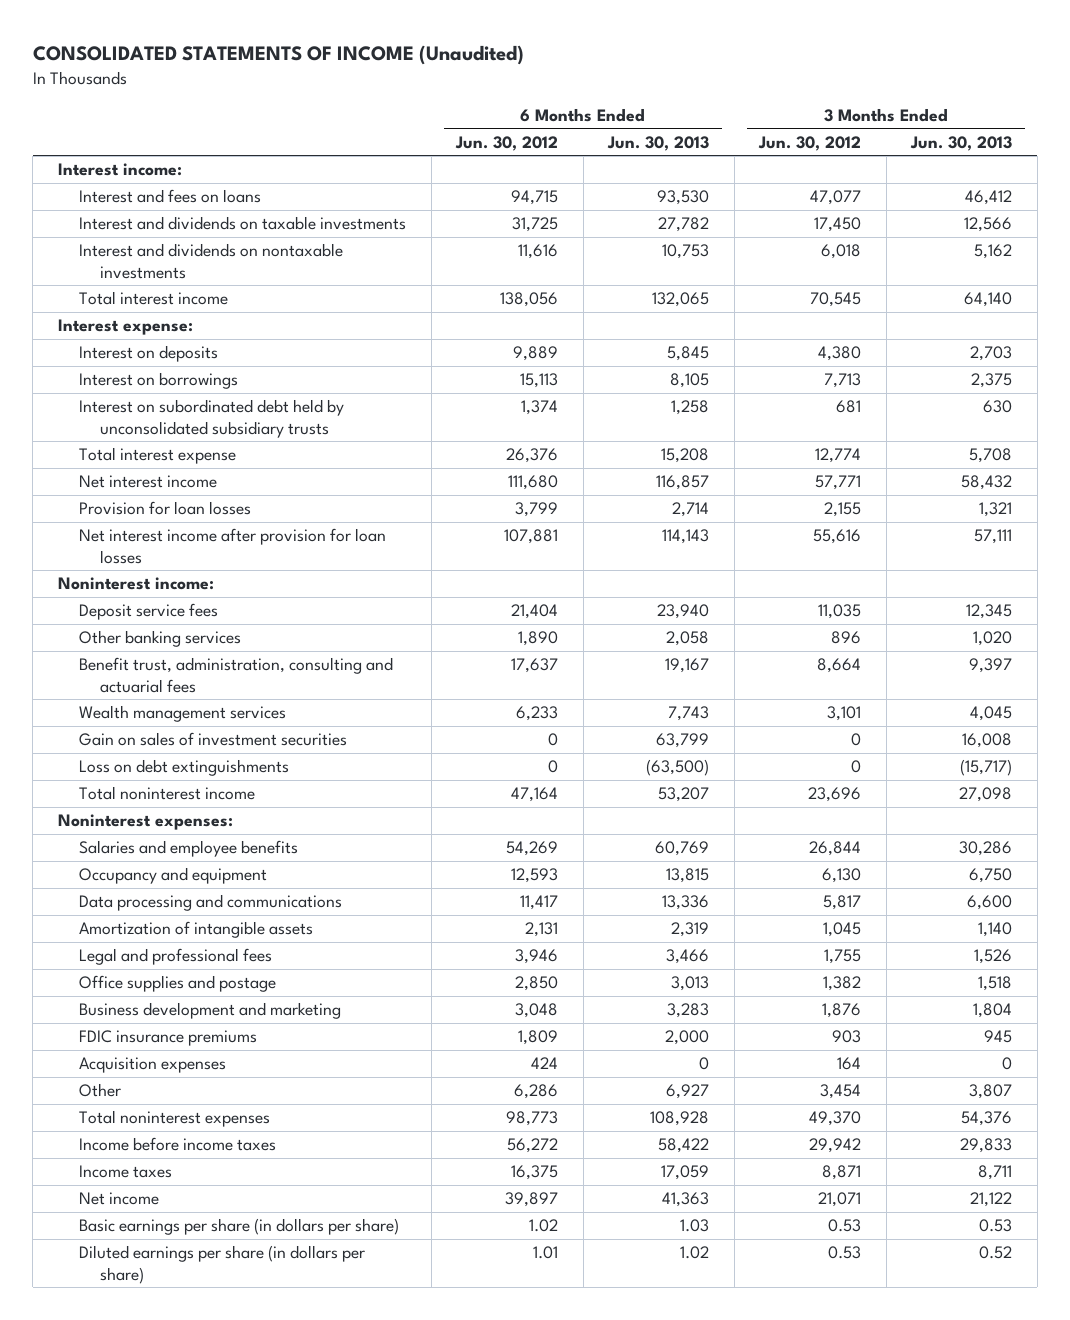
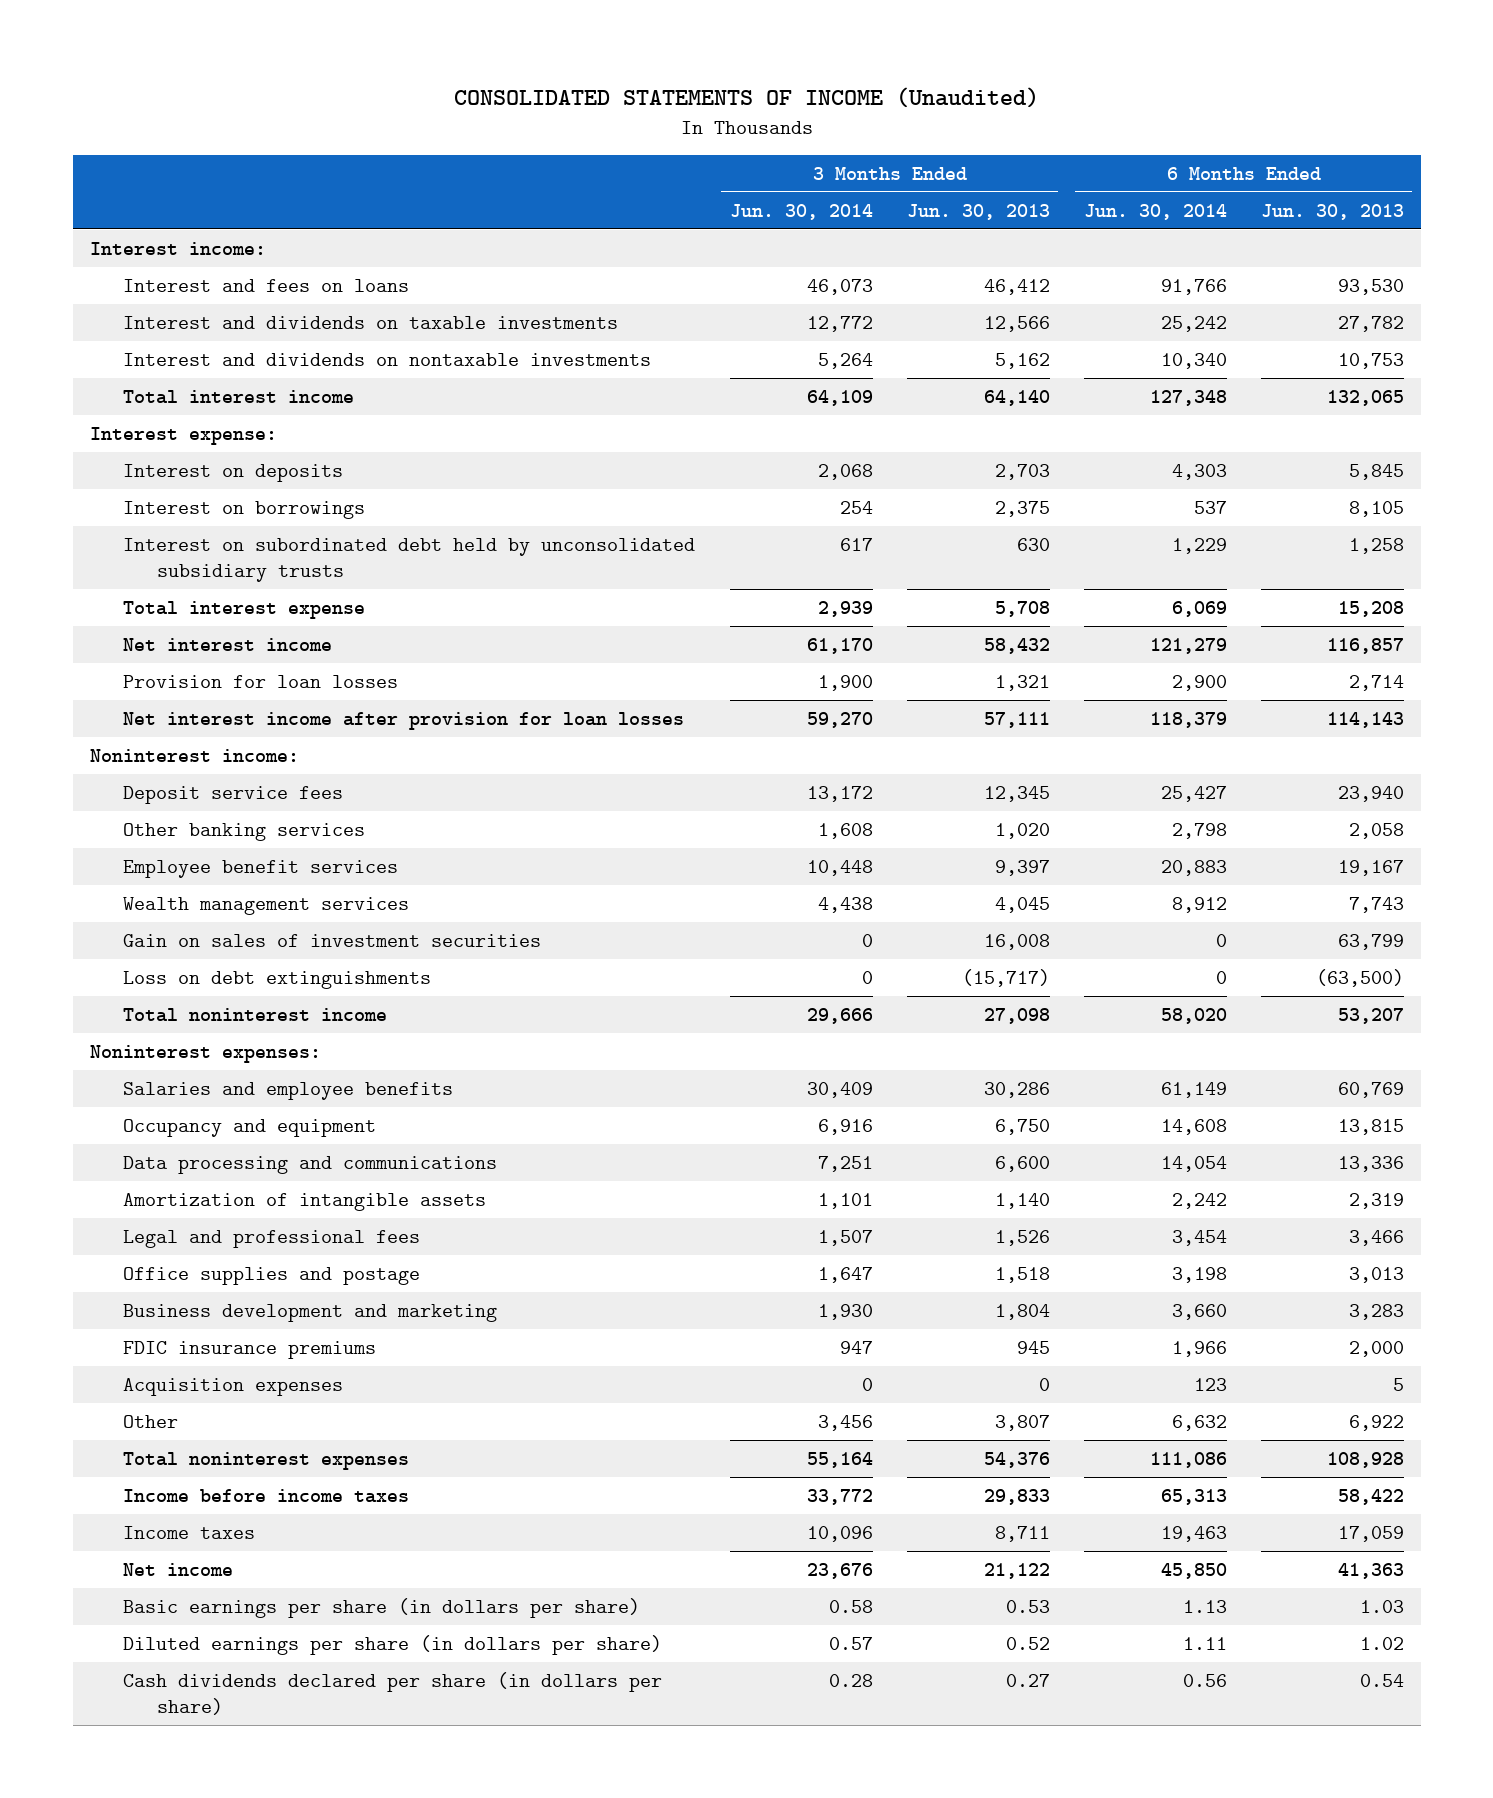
- | 6 Months Ended Jun. 30, 2012 | 6 Months Ended Jun. 30, 2013 | 3 Months Ended Jun. 30, 2012 | 3 Months Ended Jun. 30, 2013
+ | 3 Months Ended Jun. 30, 2014 | 3 Months Ended Jun. 30, 2013 | 6 Months Ended Jun. 30, 2014 | 6 Months Ended Jun. 30, 2013
- Benefit trust, administration, consulting and actuarial fees | 17,637 | 19,167 | 8,664 | 9,397
+ Employee benefit services | 10,448 | 9,397 | 20,883 | 19,167
- Acquisition expenses | 424 | 0 | 164 | 0
- Other | 6,286 | 6,927 | 3,454 | 3,807
+ Acquisition expenses | 0 | 0 | 123 | 5
+ Other | 3,456 | 3,807 | 6,632 | 6,922
+ Cash dividends declared per share (in dollars per share) | 0.28 | 0.27 | 0.56 | 0.54

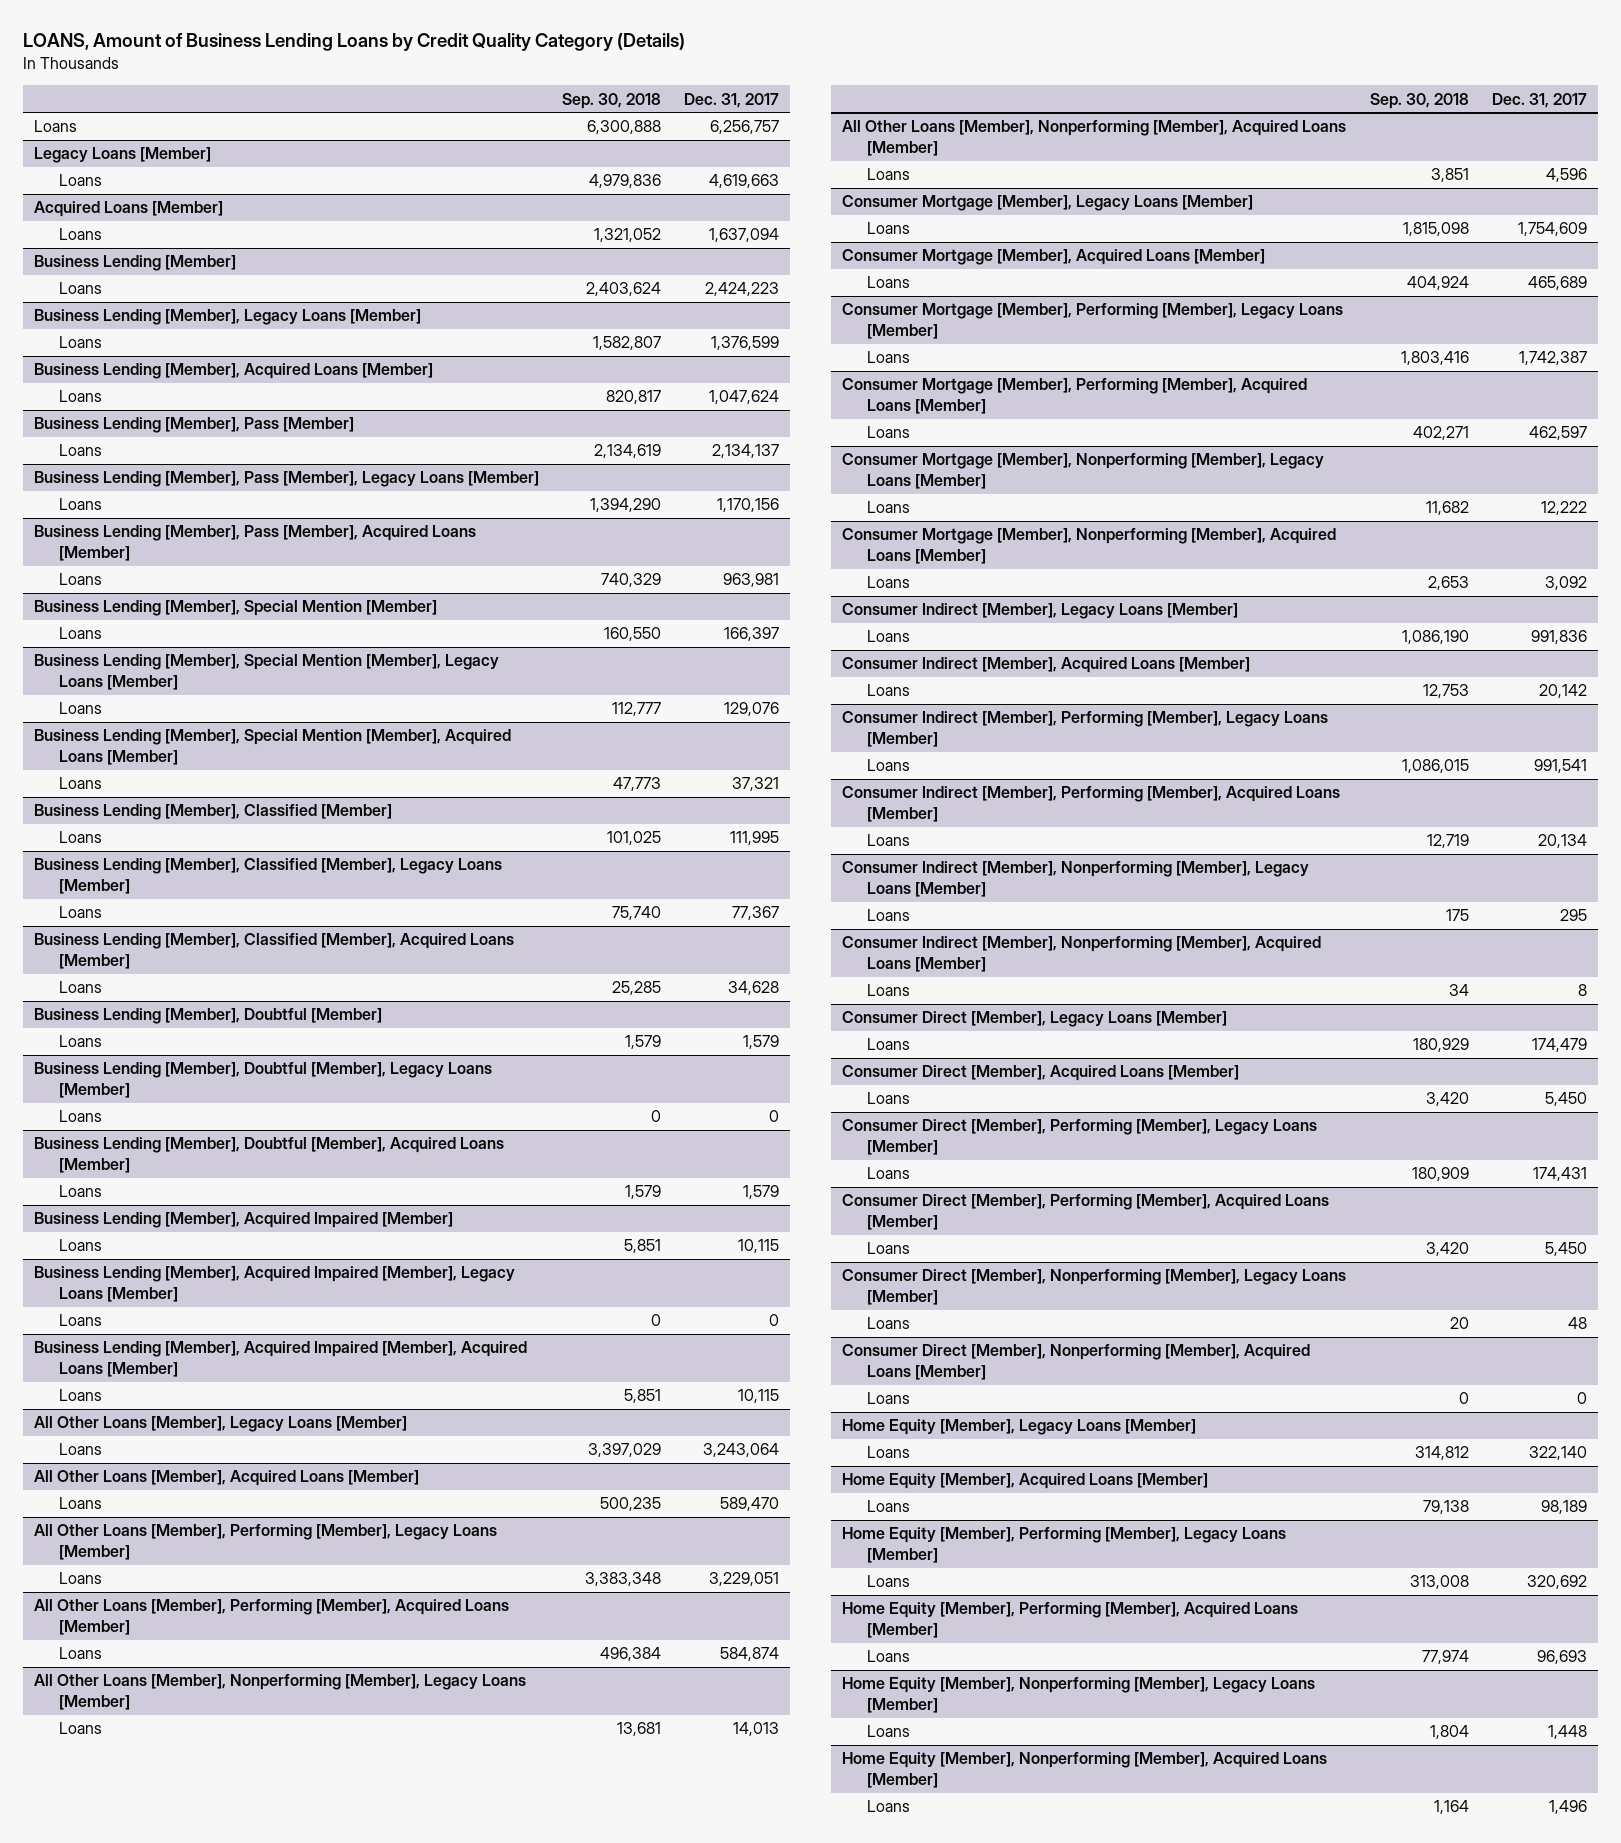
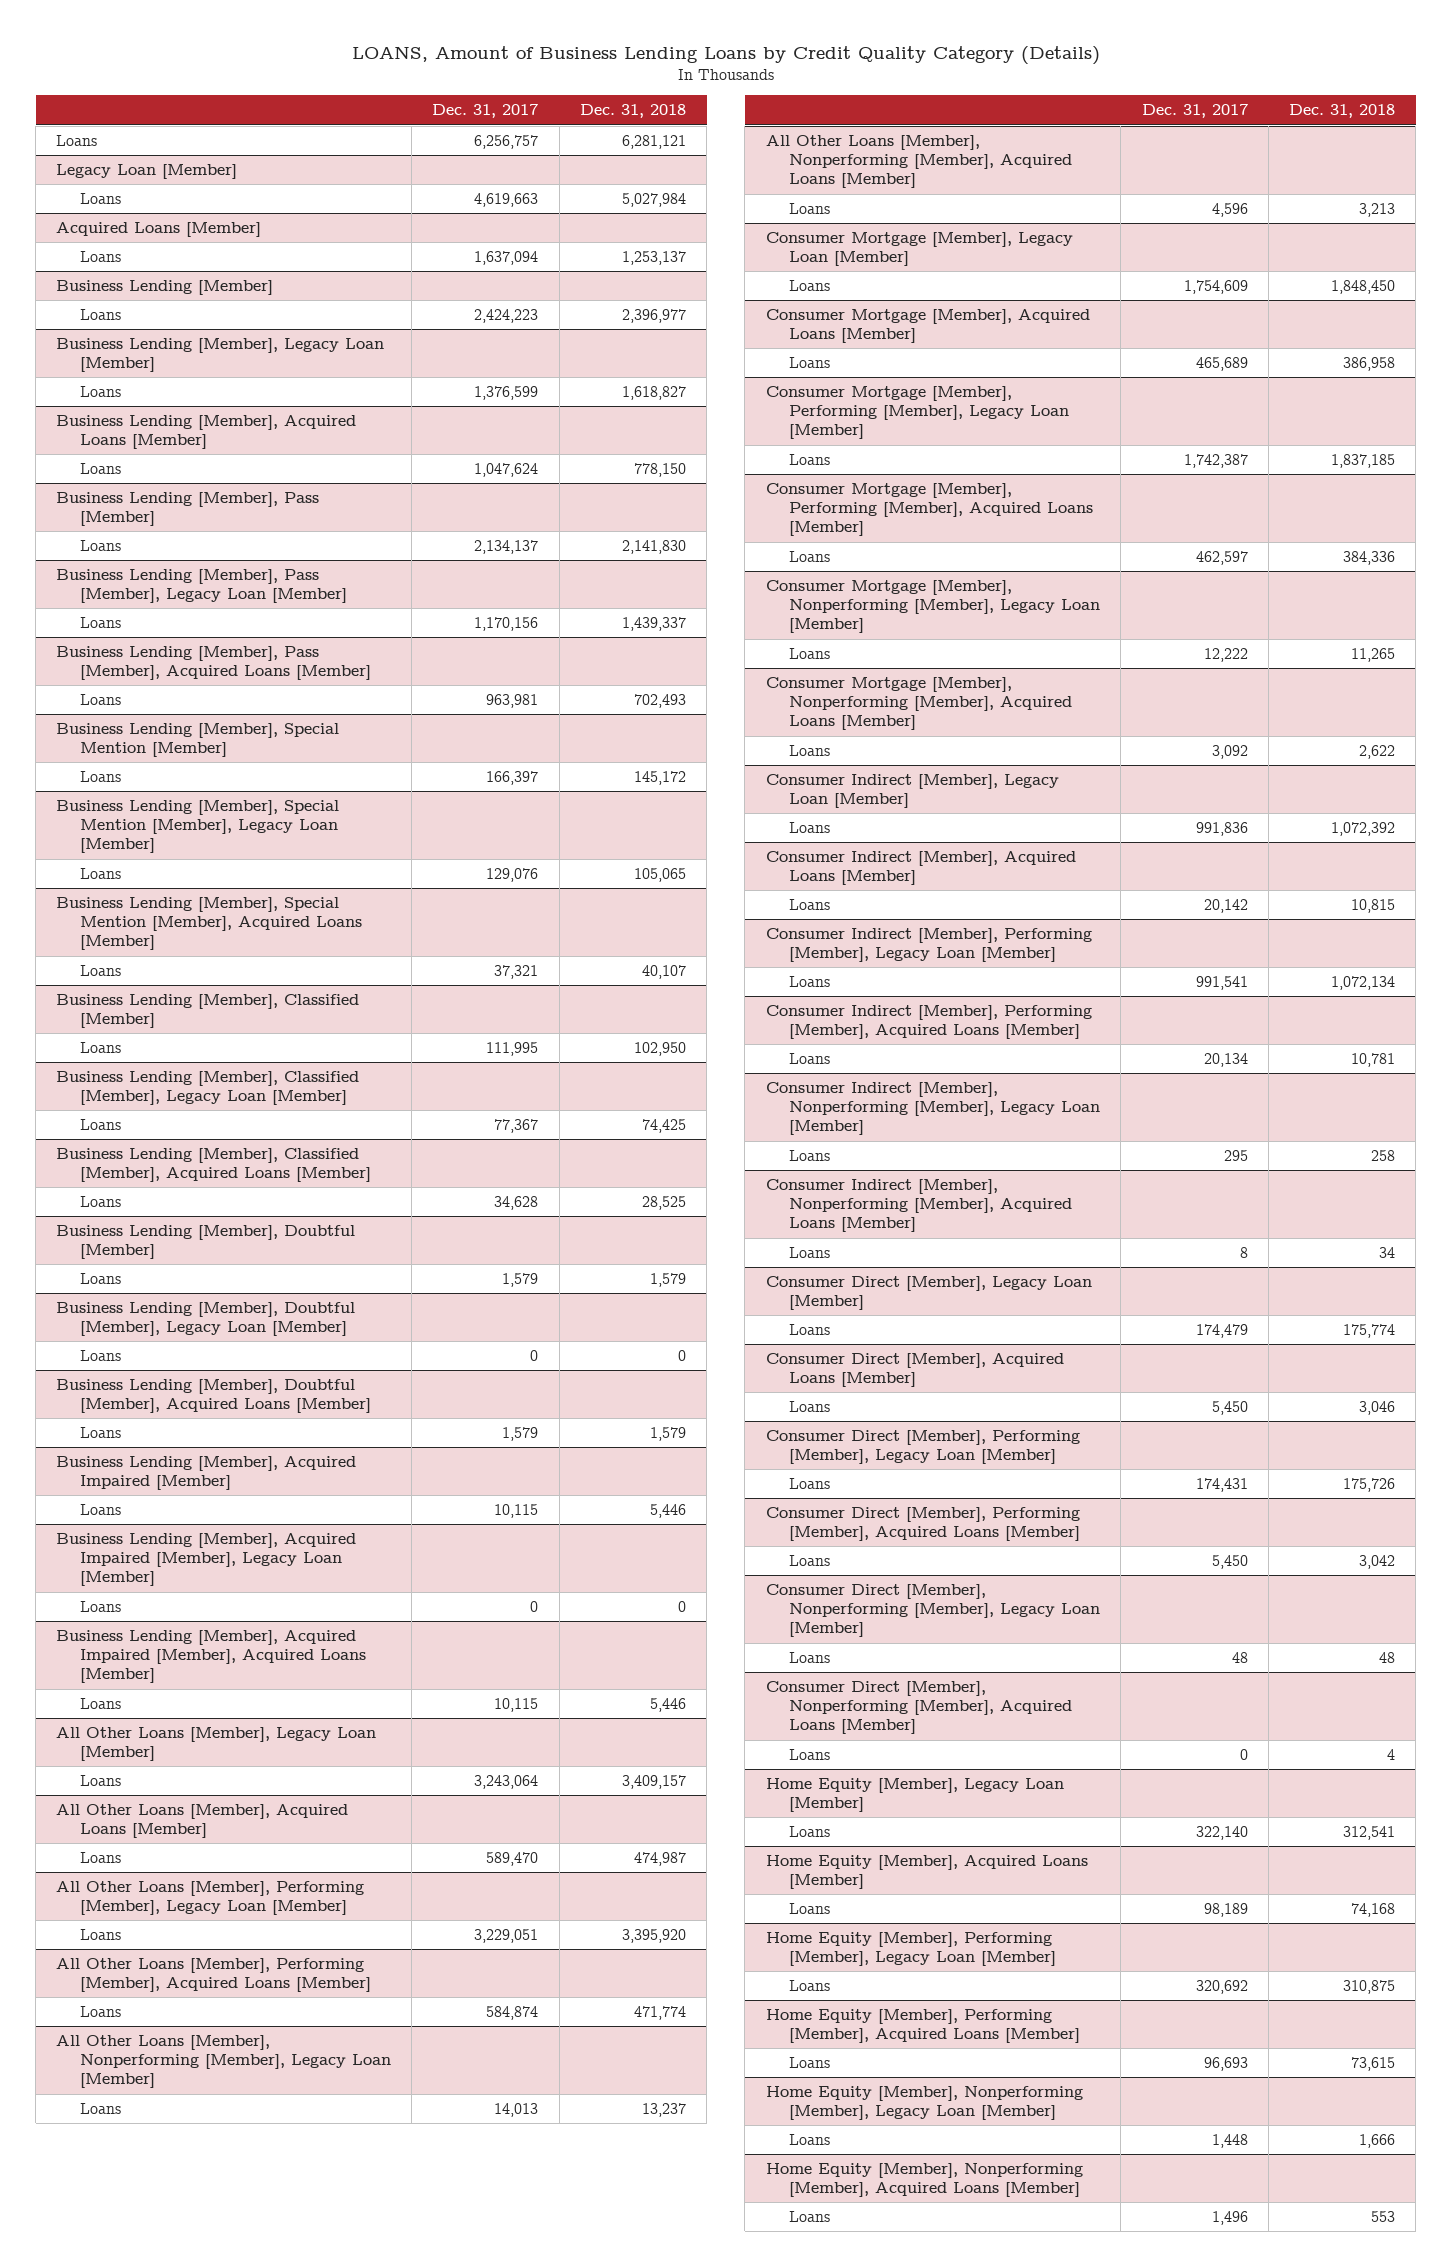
- | Sep. 30, 2018 | Dec. 31, 2017
+ | Dec. 31, 2017 | Dec. 31, 2018
- Legacy Loans [Member]
+ Legacy Loan [Member]
- Business Lending [Member], Legacy Loans [Member]
+ Business Lending [Member], Legacy Loan [Member]
- Business Lending [Member], Pass [Member], Legacy Loans [Member]
+ Business Lending [Member], Pass [Member], Legacy Loan [Member]
- Business Lending [Member], Special Mention [Member], Legacy Loans [Member]
+ Business Lending [Member], Special Mention [Member], Legacy Loan [Member]
- Business Lending [Member], Classified [Member], Legacy Loans [Member]
+ Business Lending [Member], Classified [Member], Legacy Loan [Member]
- Business Lending [Member], Doubtful [Member], Legacy Loans [Member]
+ Business Lending [Member], Doubtful [Member], Legacy Loan [Member]
- Business Lending [Member], Acquired Impaired [Member], Legacy Loans [Member]
+ Business Lending [Member], Acquired Impaired [Member], Legacy Loan [Member]
- All Other Loans [Member], Legacy Loans [Member]
+ All Other Loans [Member], Legacy Loan [Member]
- All Other Loans [Member], Performing [Member], Legacy Loans [Member]
+ All Other Loans [Member], Performing [Member], Legacy Loan [Member]
- All Other Loans [Member], Nonperforming [Member], Legacy Loans [Member]
+ All Other Loans [Member], Nonperforming [Member], Legacy Loan [Member]
- Consumer Mortgage [Member], Legacy Loans [Member]
+ Consumer Mortgage [Member], Legacy Loan [Member]
- Consumer Mortgage [Member], Performing [Member], Legacy Loans [Member]
+ Consumer Mortgage [Member], Performing [Member], Legacy Loan [Member]
- Consumer Mortgage [Member], Nonperforming [Member], Legacy Loans [Member]
+ Consumer Mortgage [Member], Nonperforming [Member], Legacy Loan [Member]
- Consumer Indirect [Member], Legacy Loans [Member]
+ Consumer Indirect [Member], Legacy Loan [Member]
- Consumer Indirect [Member], Performing [Member], Legacy Loans [Member]
+ Consumer Indirect [Member], Performing [Member], Legacy Loan [Member]
- Consumer Indirect [Member], Nonperforming [Member], Legacy Loans [Member]
+ Consumer Indirect [Member], Nonperforming [Member], Legacy Loan [Member]
- Consumer Direct [Member], Legacy Loans [Member]
+ Consumer Direct [Member], Legacy Loan [Member]
- Consumer Direct [Member], Performing [Member], Legacy Loans [Member]
+ Consumer Direct [Member], Performing [Member], Legacy Loan [Member]
- Consumer Direct [Member], Nonperforming [Member], Legacy Loans [Member]
+ Consumer Direct [Member], Nonperforming [Member], Legacy Loan [Member]
- Home Equity [Member], Legacy Loans [Member]
+ Home Equity [Member], Legacy Loan [Member]
- Home Equity [Member], Performing [Member], Legacy Loans [Member]
+ Home Equity [Member], Performing [Member], Legacy Loan [Member]
- Home Equity [Member], Nonperforming [Member], Legacy Loans [Member]
+ Home Equity [Member], Nonperforming [Member], Legacy Loan [Member]

